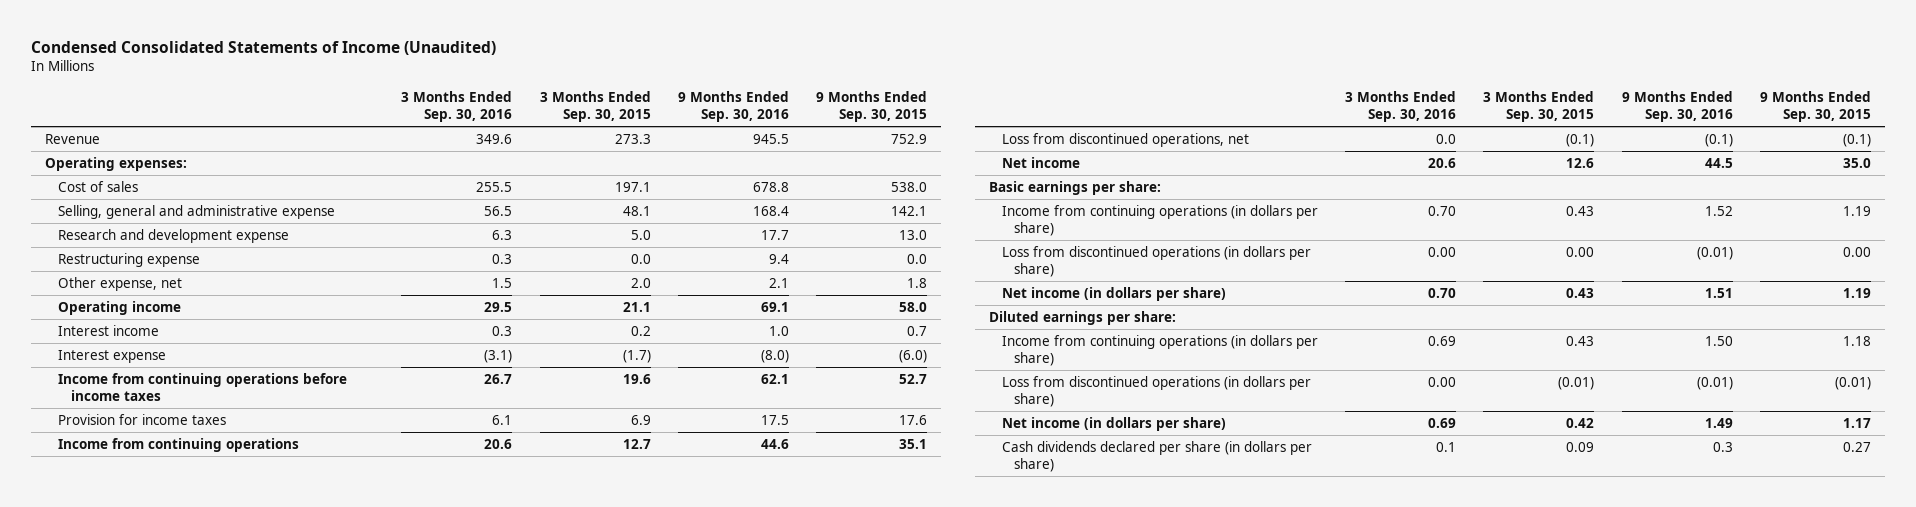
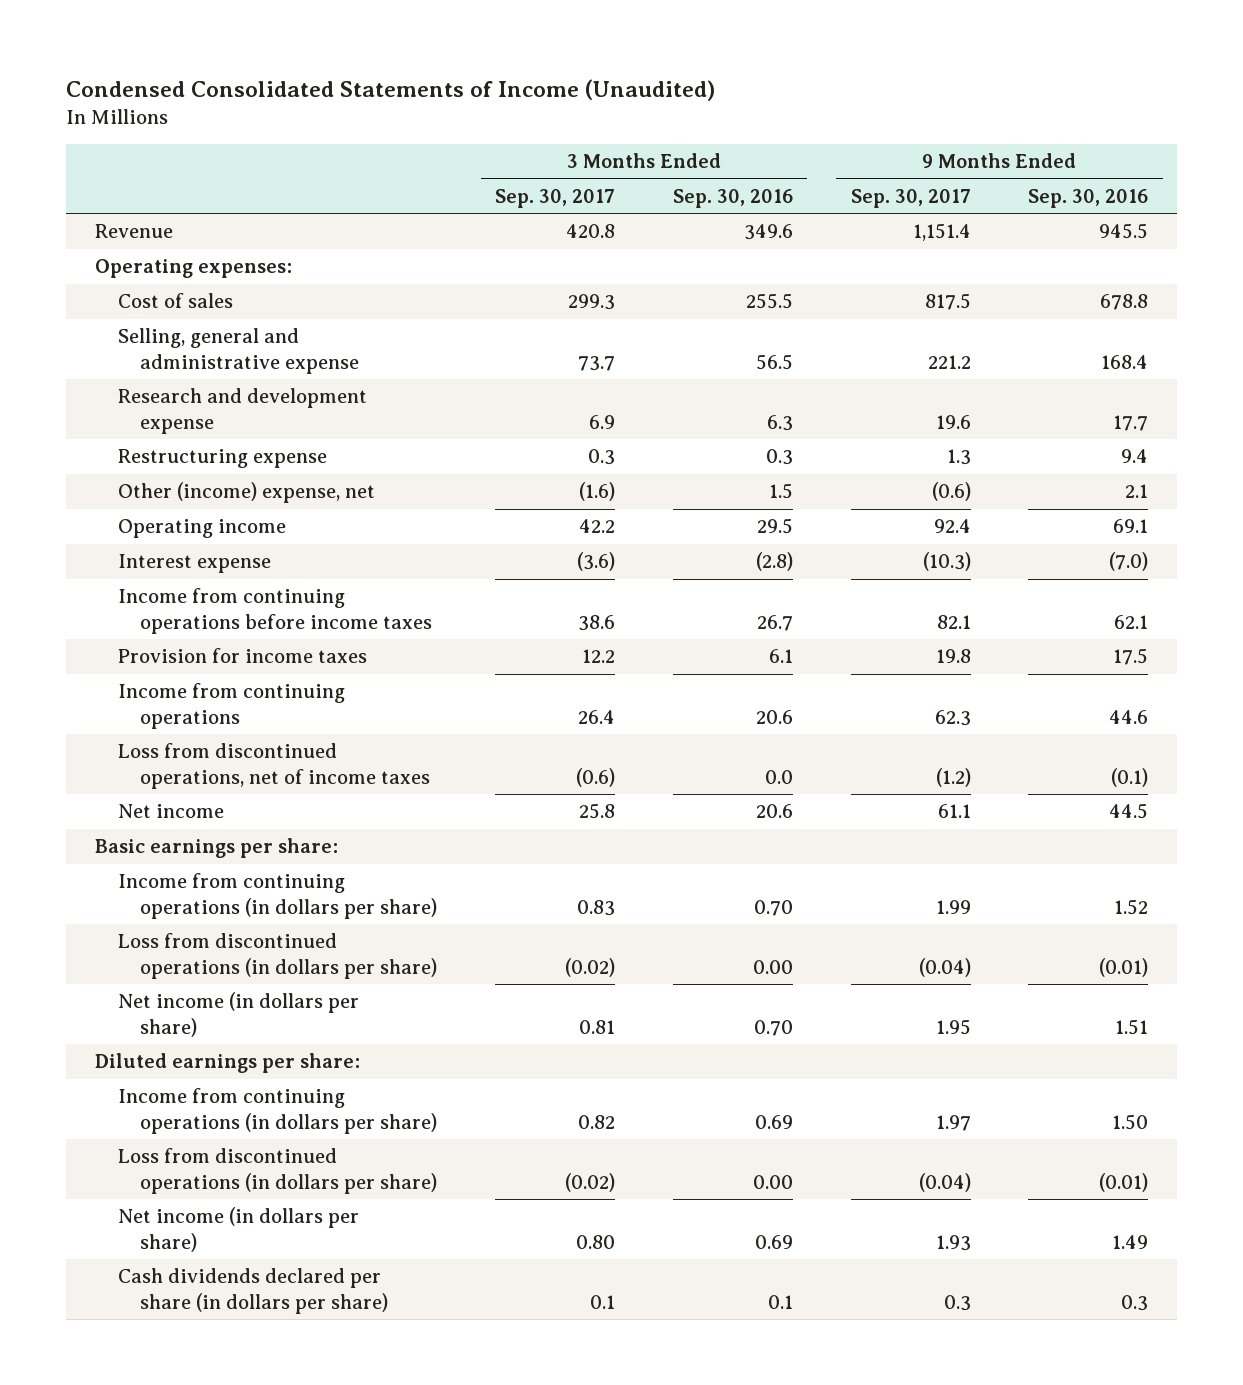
- | 3 Months Ended Sep. 30, 2016 | 3 Months Ended Sep. 30, 2015 | 9 Months Ended Sep. 30, 2016 | 9 Months Ended Sep. 30, 2015
+ | 3 Months Ended Sep. 30, 2017 | 3 Months Ended Sep. 30, 2016 | 9 Months Ended Sep. 30, 2017 | 9 Months Ended Sep. 30, 2016
- Other expense, net | 1.5 | 2.0 | 2.1 | 1.8
+ Other (income) expense, net | (1.6) | 1.5 | (0.6) | 2.1
- Interest income | 0.3 | 0.2 | 1.0 | 0.7
- Interest expense | (3.1) | (1.7) | (8.0) | (6.0)
+ Interest expense | (3.6) | (2.8) | (10.3) | (7.0)
- Loss from discontinued operations, net | 0.0 | (0.1) | (0.1) | (0.1)
+ Loss from discontinued operations, net of income taxes | (0.6) | 0.0 | (1.2) | (0.1)

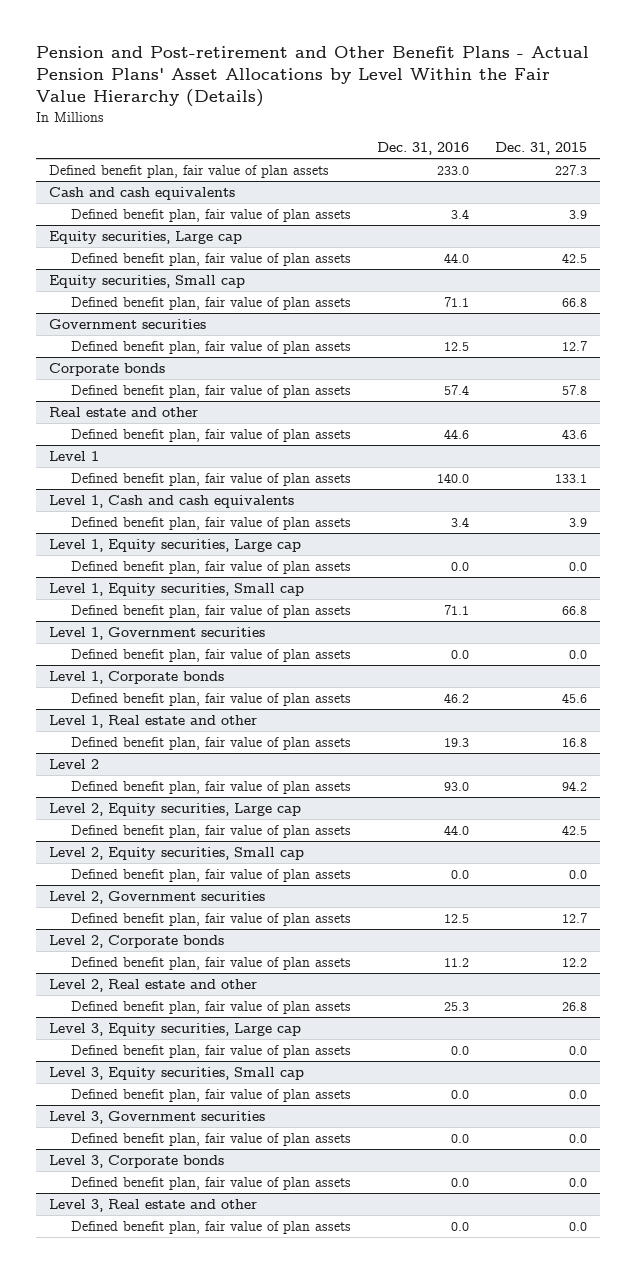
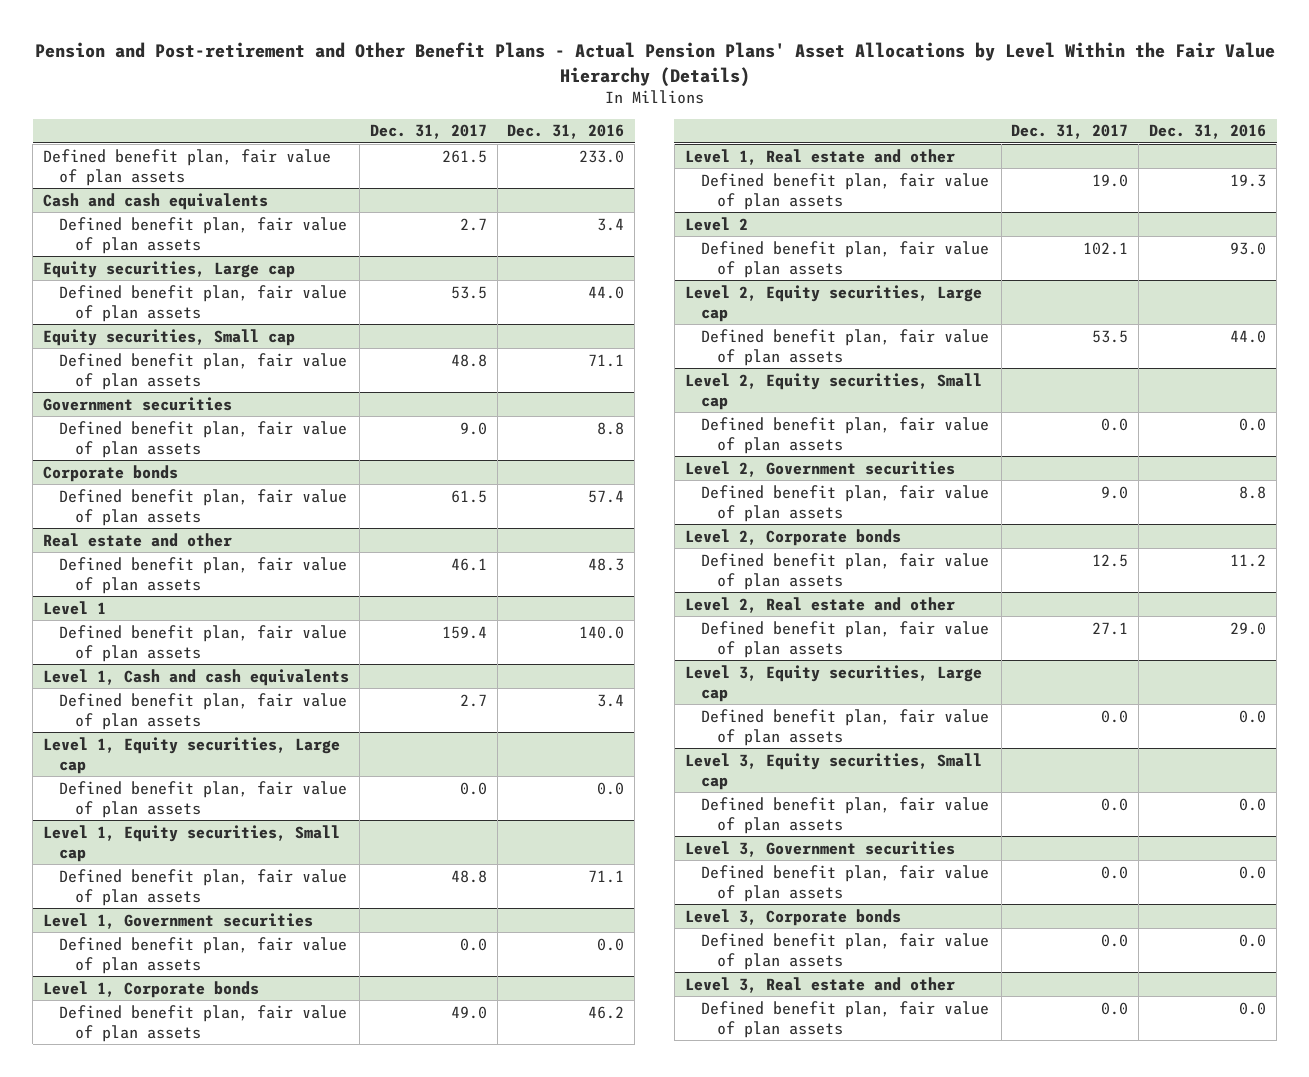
- | Dec. 31, 2016 | Dec. 31, 2015
+ | Dec. 31, 2017 | Dec. 31, 2016
@ Government securities
- Defined benefit plan, fair value of plan assets | 12.5 | 12.7
+ Defined benefit plan, fair value of plan assets | 9.0 | 8.8
@ Real estate and other
- Defined benefit plan, fair value of plan assets | 44.6 | 43.6
+ Defined benefit plan, fair value of plan assets | 46.1 | 48.3
@ Level 2, Government securities
- Defined benefit plan, fair value of plan assets | 12.5 | 12.7
+ Defined benefit plan, fair value of plan assets | 9.0 | 8.8
@ Level 2, Real estate and other
- Defined benefit plan, fair value of plan assets | 25.3 | 26.8
+ Defined benefit plan, fair value of plan assets | 27.1 | 29.0

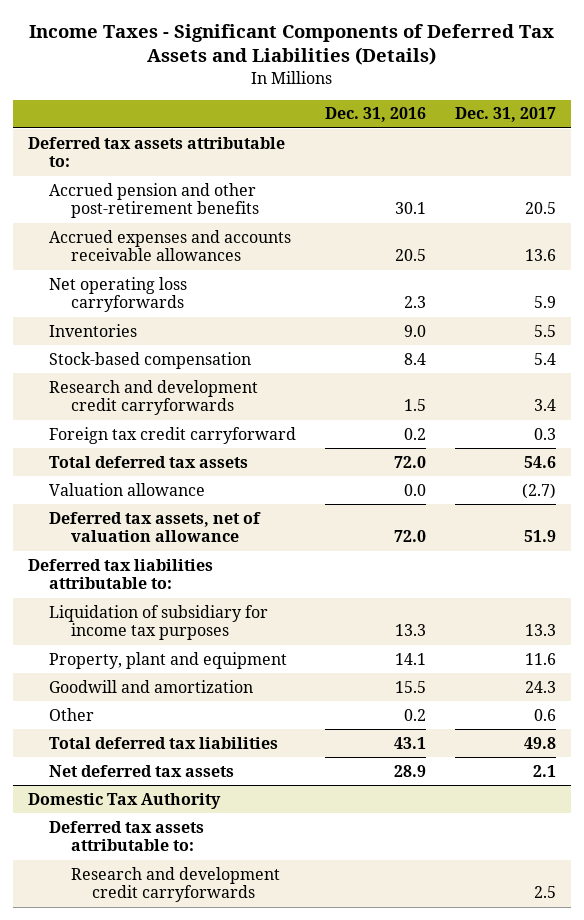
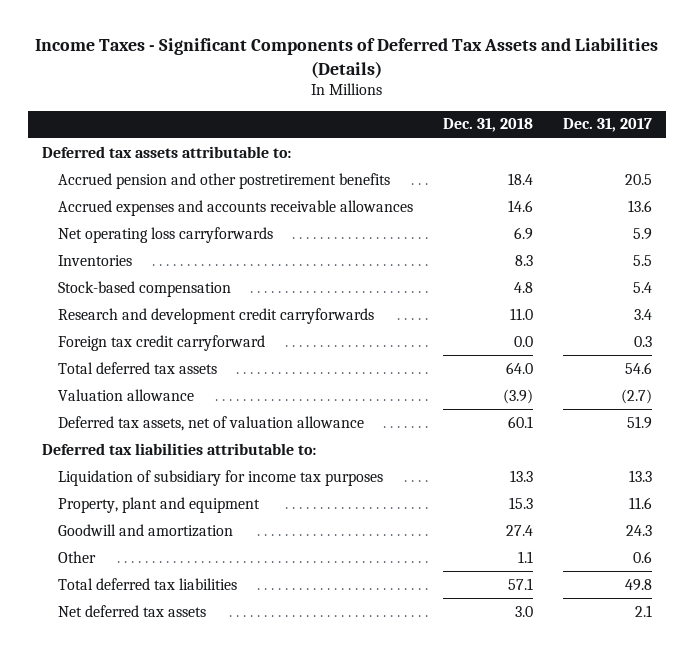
- | Dec. 31, 2016 | Dec. 31, 2017
+ | Dec. 31, 2018 | Dec. 31, 2017
- Accrued pension and other post-retirement benefits | 30.1 | 20.5
+ Accrued pension and other postretirement benefits | 18.4 | 20.5
- Domestic Tax Authority
- Deferred tax assets attributable to:
- Research and development credit carryforwards | | 2.5

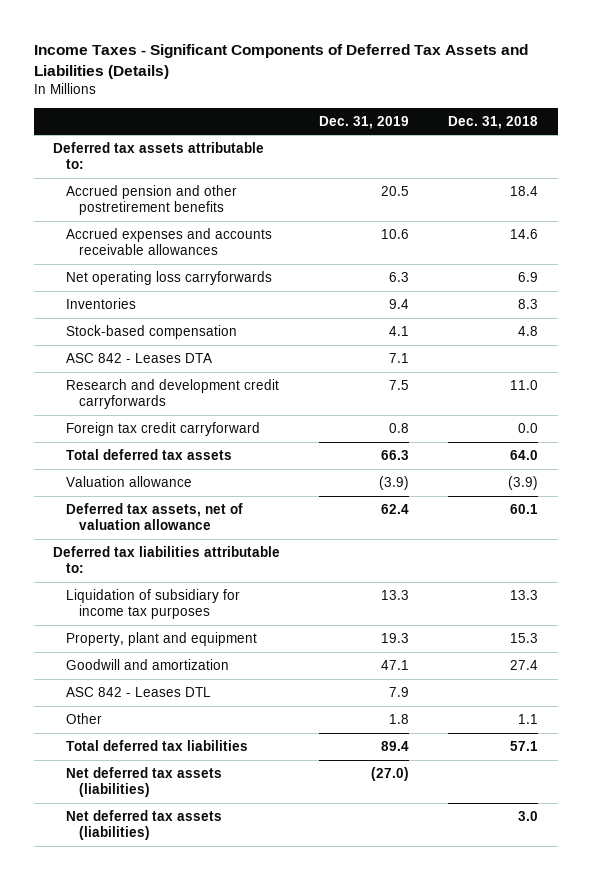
- | Dec. 31, 2018 | Dec. 31, 2017
+ | Dec. 31, 2019 | Dec. 31, 2018
+ ASC 842 - Leases DTA | 7.1 |
+ ASC 842 - Leases DTL | 7.9 |
- Net deferred tax assets | 3.0 | 2.1
+ Net deferred tax assets (liabilities) | (27.0) |
+ Net deferred tax assets (liabilities) | | 3.0

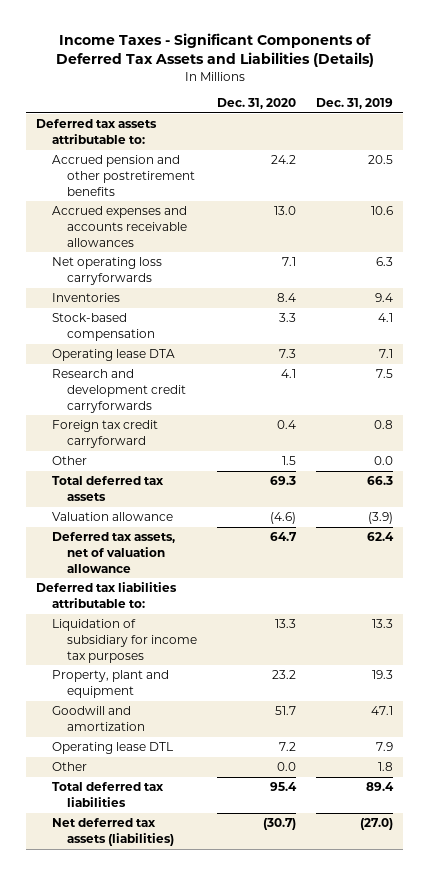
- | Dec. 31, 2019 | Dec. 31, 2018
+ | Dec. 31, 2020 | Dec. 31, 2019
- ASC 842 - Leases DTA | 7.1 |
+ Operating lease DTA | 7.3 | 7.1
+ Other | 1.5 | 0.0
- ASC 842 - Leases DTL | 7.9 |
+ Operating lease DTL | 7.2 | 7.9
- Net deferred tax assets (liabilities) | | 3.0

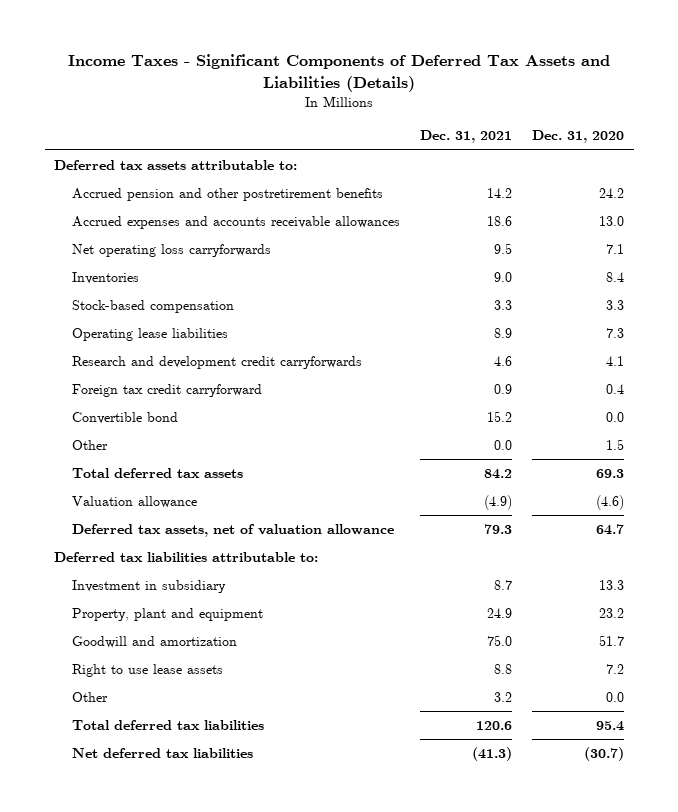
- | Dec. 31, 2020 | Dec. 31, 2019
+ | Dec. 31, 2021 | Dec. 31, 2020
- Operating lease DTA | 7.3 | 7.1
+ Operating lease liabilities | 8.9 | 7.3
+ Convertible bond | 15.2 | 0.0
- Liquidation of subsidiary for income tax purposes | 13.3 | 13.3
+ Investment in subsidiary | 8.7 | 13.3
- Operating lease DTL | 7.2 | 7.9
+ Right to use lease assets | 8.8 | 7.2
- Net deferred tax assets (liabilities) | (30.7) | (27.0)
+ Net deferred tax liabilities | (41.3) | (30.7)

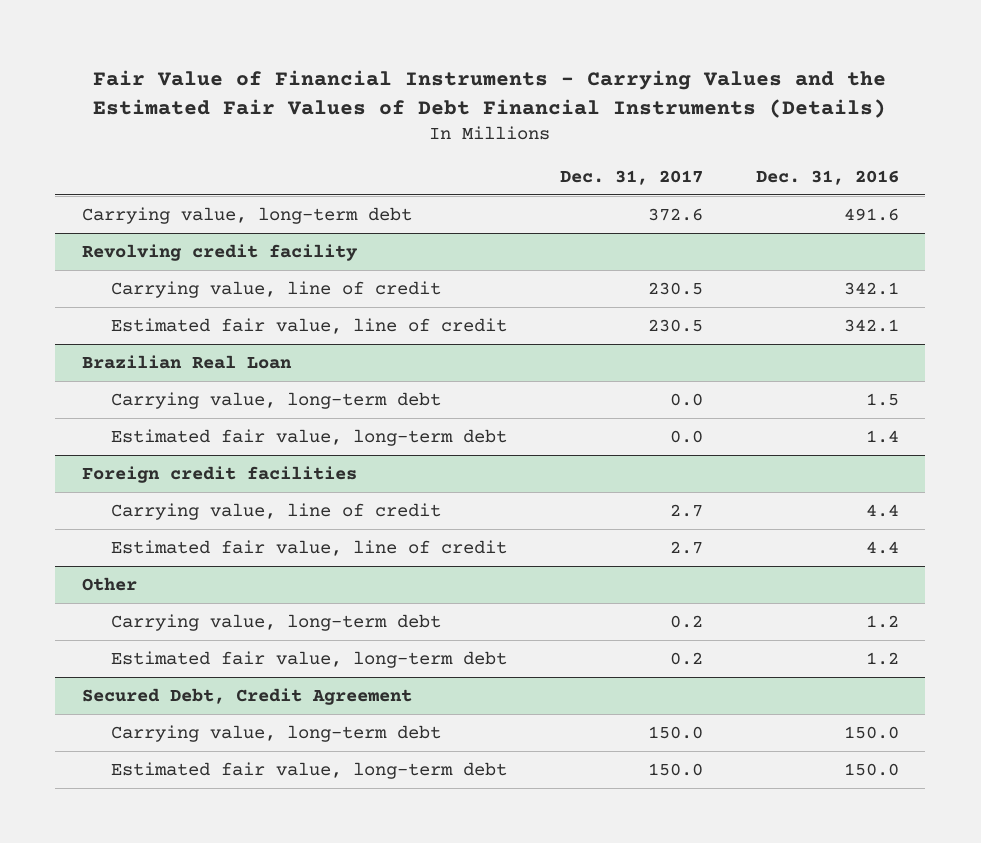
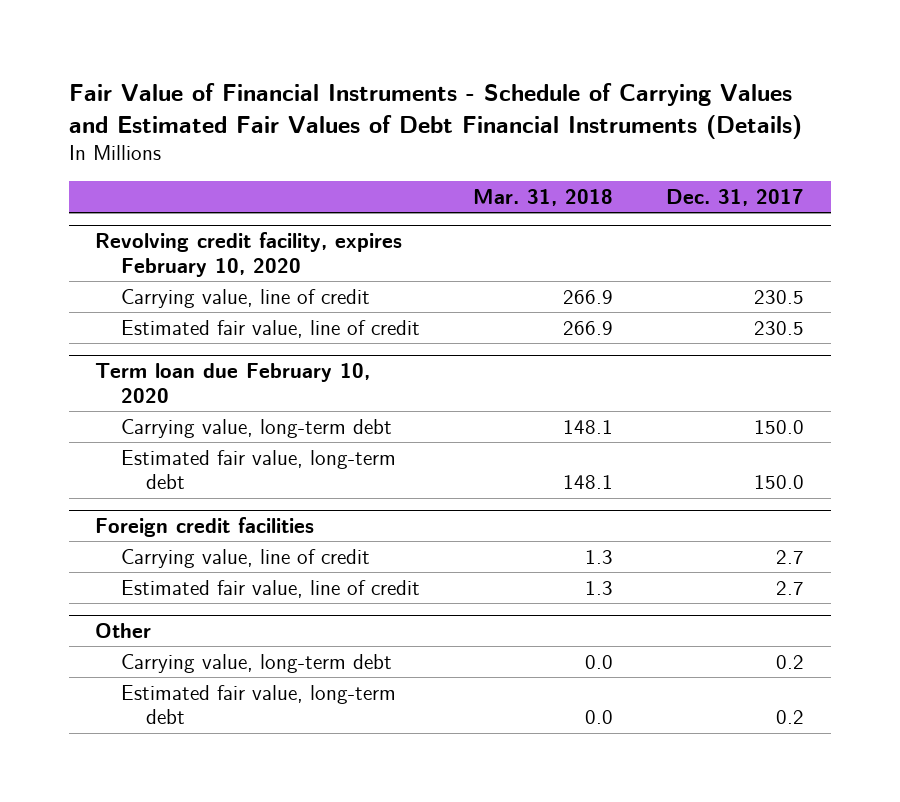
- Fair Value of Financial Instruments - Carrying Values and the Estimated Fair Values of Debt Financial Instruments (Details)
+ Fair Value of Financial Instruments - Schedule of Carrying Values and Estimated Fair Values of Debt Financial Instruments (Details)
- | Dec. 31, 2017 | Dec. 31, 2016
+ | Mar. 31, 2018 | Dec. 31, 2017
- Carrying value, long-term debt | 372.6 | 491.6
- Revolving credit facility
+ Revolving credit facility, expires February 10, 2020
- Brazilian Real Loan
- Carrying value, long-term debt | 0.0 | 1.5
- Estimated fair value, long-term debt | 0.0 | 1.4
+ Term loan due February 10, 2020
+ Carrying value, long-term debt | 148.1 | 150.0
+ Estimated fair value, long-term debt | 148.1 | 150.0
- Secured Debt, Credit Agreement
- Carrying value, long-term debt | 150.0 | 150.0
- Estimated fair value, long-term debt | 150.0 | 150.0

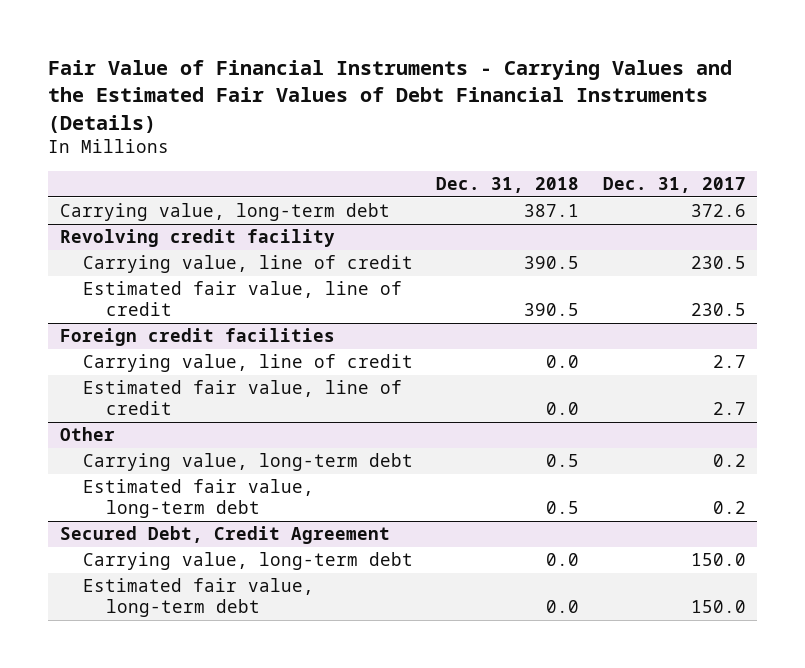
- Fair Value of Financial Instruments - Schedule of Carrying Values and Estimated Fair Values of Debt Financial Instruments (Details)
+ Fair Value of Financial Instruments - Carrying Values and the Estimated Fair Values of Debt Financial Instruments (Details)
- | Mar. 31, 2018 | Dec. 31, 2017
+ | Dec. 31, 2018 | Dec. 31, 2017
- Revolving credit facility, expires February 10, 2020
+ Carrying value, long-term debt | 387.1 | 372.6
+ Revolving credit facility
- Term loan due February 10, 2020
- Carrying value, long-term debt | 148.1 | 150.0
- Estimated fair value, long-term debt | 148.1 | 150.0
+ Secured Debt, Credit Agreement
+ Carrying value, long-term debt | 0.0 | 150.0
+ Estimated fair value, long-term debt | 0.0 | 150.0

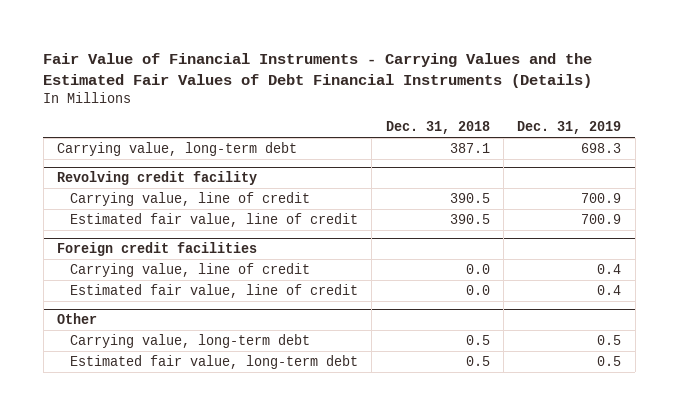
- | Dec. 31, 2018 | Dec. 31, 2017
+ | Dec. 31, 2018 | Dec. 31, 2019
- Secured Debt, Credit Agreement
- Carrying value, long-term debt | 0.0 | 150.0
- Estimated fair value, long-term debt | 0.0 | 150.0

